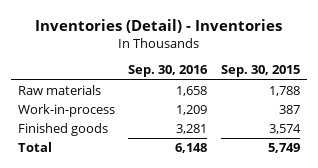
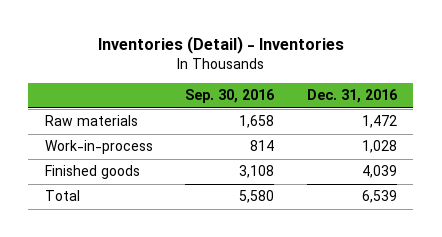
- | Sep. 30, 2016 | Sep. 30, 2015
+ | Sep. 30, 2016 | Dec. 31, 2016
- Work-in-process | 1,209 | 387
- Finished goods | 3,281 | 3,574
- Total | 6,148 | 5,749
+ Work-in-process | 814 | 1,028
+ Finished goods | 3,108 | 4,039
+ Total | 5,580 | 6,539

